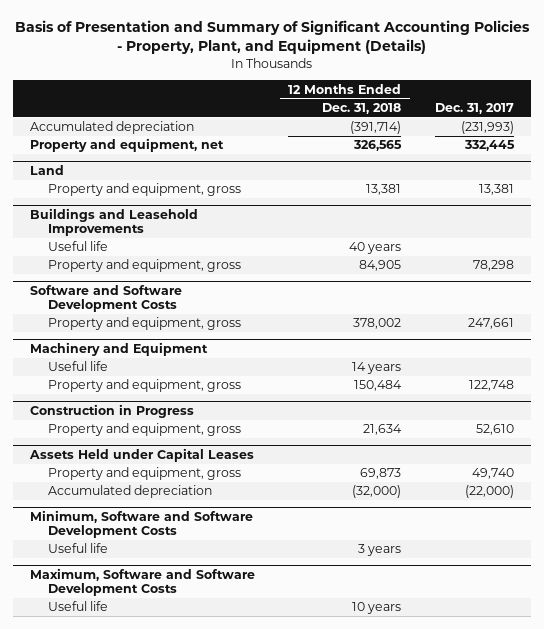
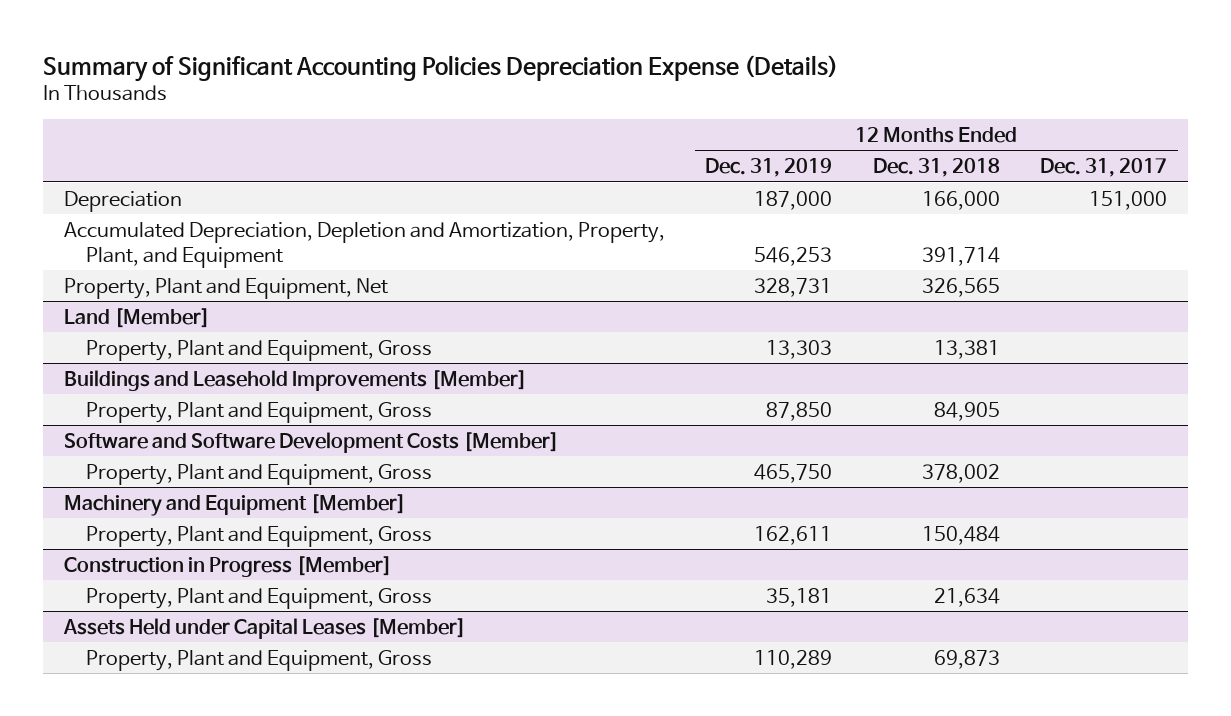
- Basis of Presentation and Summary of Significant Accounting Policies - Property, Plant, and Equipment (Details)
+ Summary of Significant Accounting Policies Depreciation Expense (Details)
- | 12 Months Ended Dec. 31, 2018 | Dec. 31, 2017
+ | 12 Months Ended Dec. 31, 2019 | 12 Months Ended Dec. 31, 2018 | 12 Months Ended Dec. 31, 2017
- Accumulated depreciation | (391,714) | (231,993)
- Property and equipment, net | 326,565 | 332,445
- Land
- Property and equipment, gross | 13,381 | 13,381
- Buildings and Leasehold Improvements
- Useful life | 40 years |
- Property and equipment, gross | 84,905 | 78,298
- Software and Software Development Costs
- Property and equipment, gross | 378,002 | 247,661
- Machinery and Equipment
- Useful life | 14 years |
- Property and equipment, gross | 150,484 | 122,748
- Construction in Progress
- Property and equipment, gross | 21,634 | 52,610
- Assets Held under Capital Leases
- Property and equipment, gross | 69,873 | 49,740
- Accumulated depreciation | (32,000) | (22,000)
- Minimum, Software and Software Development Costs
- Useful life | 3 years |
- Maximum, Software and Software Development Costs
- Useful life | 10 years |
+ Depreciation | 187,000 | 166,000 | 151,000
+ Accumulated Depreciation, Depletion and Amortization, Property, Plant, and Equipment | 546,253 | 391,714 |
+ Property, Plant and Equipment, Net | 328,731 | 326,565 |
+ Land [Member]
+ Property, Plant and Equipment, Gross | 13,303 | 13,381 |
+ Buildings and Leasehold Improvements [Member]
+ Property, Plant and Equipment, Gross | 87,850 | 84,905 |
+ Software and Software Development Costs [Member]
+ Property, Plant and Equipment, Gross | 465,750 | 378,002 |
+ Machinery and Equipment [Member]
+ Property, Plant and Equipment, Gross | 162,611 | 150,484 |
+ Construction in Progress [Member]
+ Property, Plant and Equipment, Gross | 35,181 | 21,634 |
+ Assets Held under Capital Leases [Member]
+ Property, Plant and Equipment, Gross | 110,289 | 69,873 |

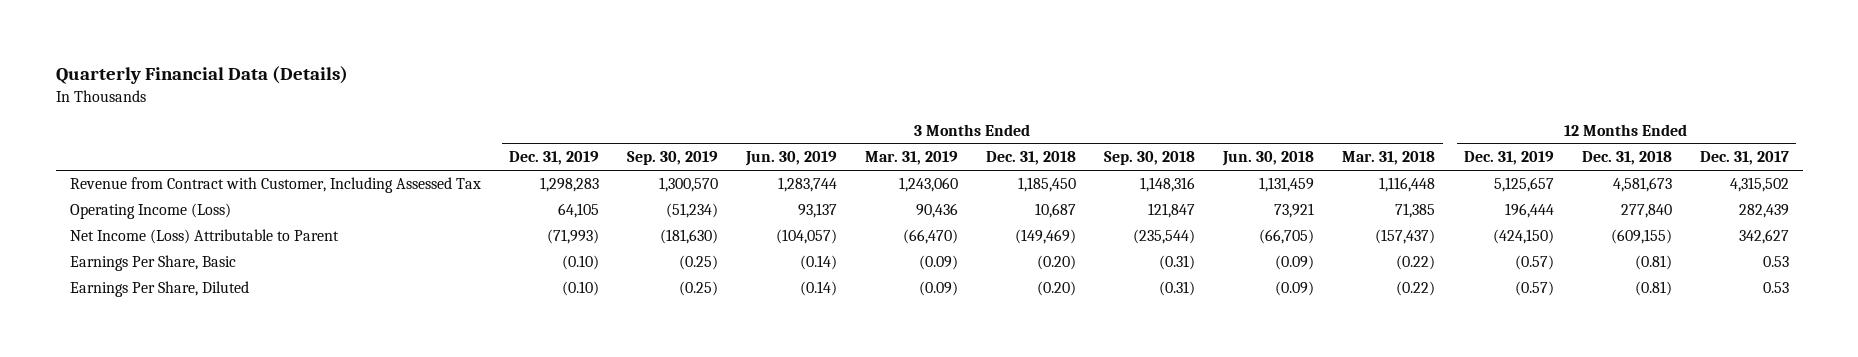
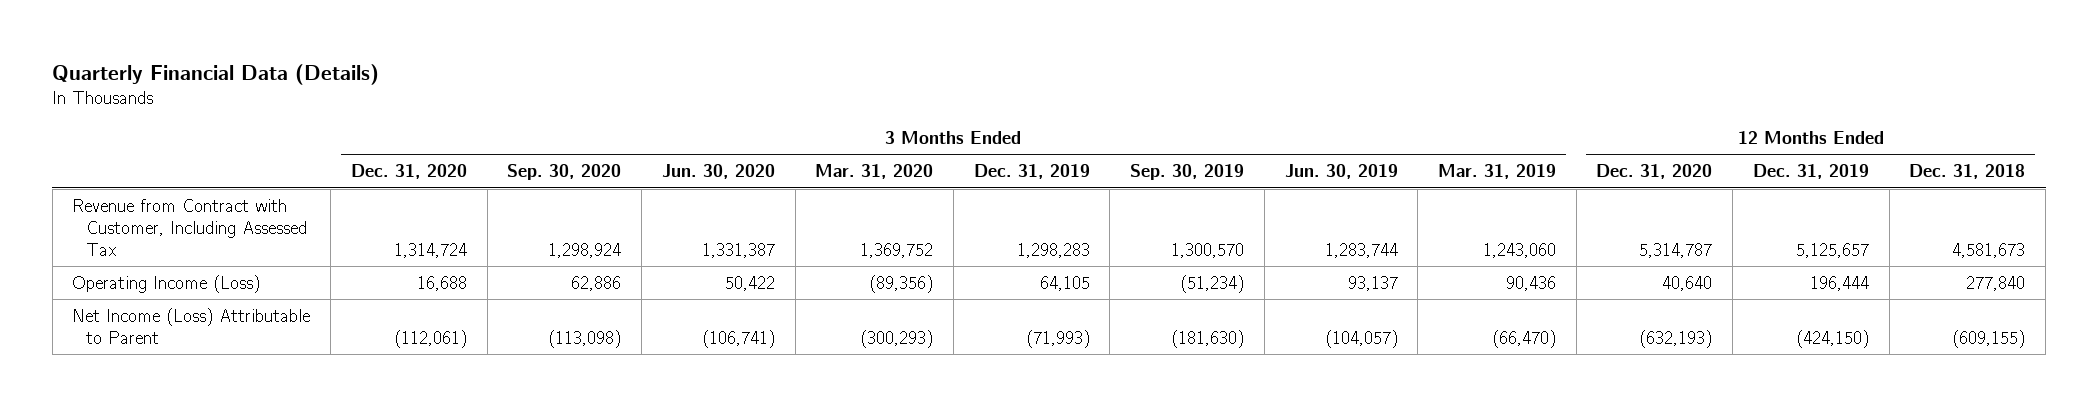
- | 3 Months Ended Dec. 31, 2019 | 3 Months Ended Sep. 30, 2019 | 3 Months Ended Jun. 30, 2019 | 3 Months Ended Mar. 31, 2019 | 3 Months Ended Dec. 31, 2018 | 3 Months Ended Sep. 30, 2018 | 3 Months Ended Jun. 30, 2018 | 3 Months Ended Mar. 31, 2018 | 12 Months Ended Dec. 31, 2019 | 12 Months Ended Dec. 31, 2018 | 12 Months Ended Dec. 31, 2017
+ | 3 Months Ended Dec. 31, 2020 | 3 Months Ended Sep. 30, 2020 | 3 Months Ended Jun. 30, 2020 | 3 Months Ended Mar. 31, 2020 | 3 Months Ended Dec. 31, 2019 | 3 Months Ended Sep. 30, 2019 | 3 Months Ended Jun. 30, 2019 | 3 Months Ended Mar. 31, 2019 | 12 Months Ended Dec. 31, 2020 | 12 Months Ended Dec. 31, 2019 | 12 Months Ended Dec. 31, 2018
- Earnings Per Share, Basic | (0.10) | (0.25) | (0.14) | (0.09) | (0.20) | (0.31) | (0.09) | (0.22) | (0.57) | (0.81) | 0.53
- Earnings Per Share, Diluted | (0.10) | (0.25) | (0.14) | (0.09) | (0.20) | (0.31) | (0.09) | (0.22) | (0.57) | (0.81) | 0.53

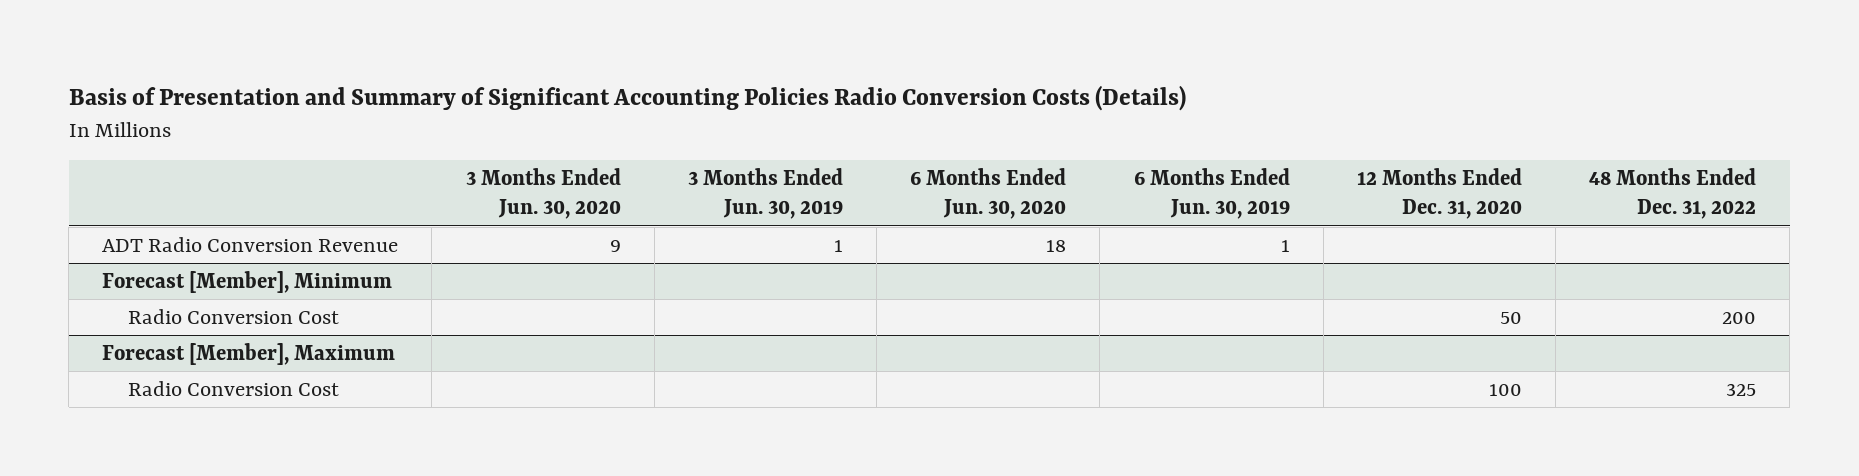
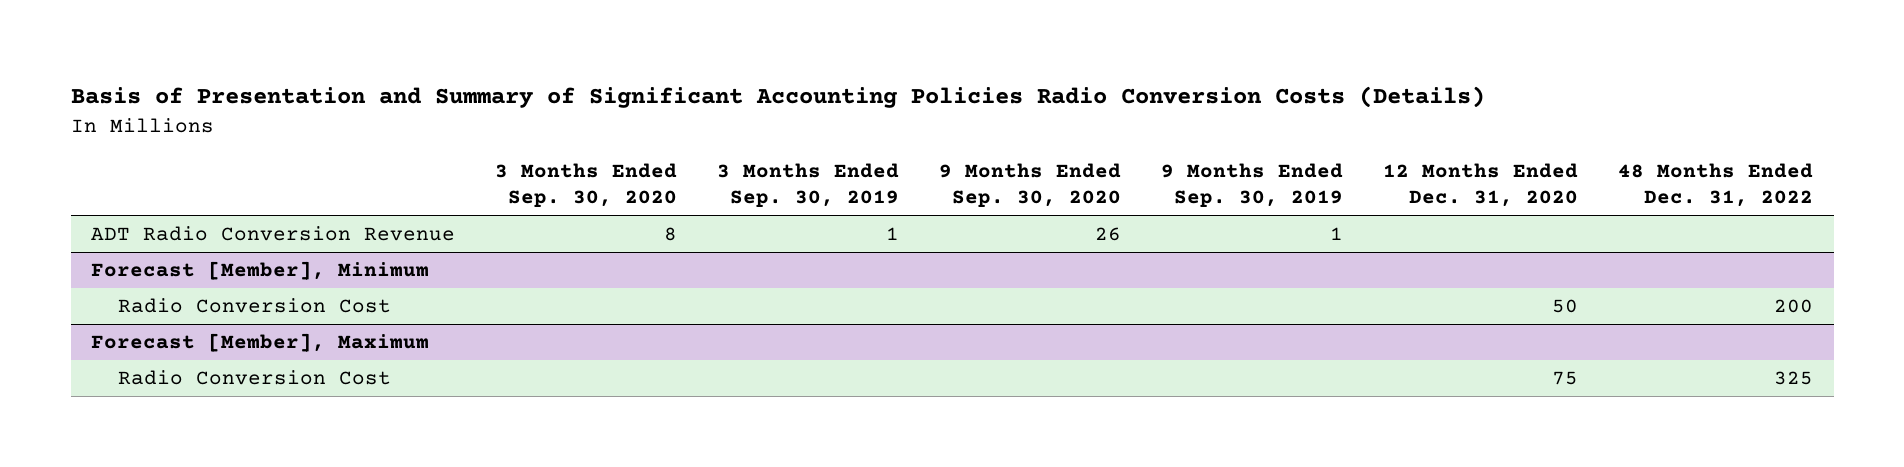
- | 3 Months Ended Jun. 30, 2020 | 3 Months Ended Jun. 30, 2019 | 6 Months Ended Jun. 30, 2020 | 6 Months Ended Jun. 30, 2019 | 12 Months Ended Dec. 31, 2020 | 48 Months Ended Dec. 31, 2022
+ | 3 Months Ended Sep. 30, 2020 | 3 Months Ended Sep. 30, 2019 | 9 Months Ended Sep. 30, 2020 | 9 Months Ended Sep. 30, 2019 | 12 Months Ended Dec. 31, 2020 | 48 Months Ended Dec. 31, 2022
@ Forecast [Member], Maximum
- Radio Conversion Cost | | | | | 100 | 325
+ Radio Conversion Cost | | | | | 75 | 325

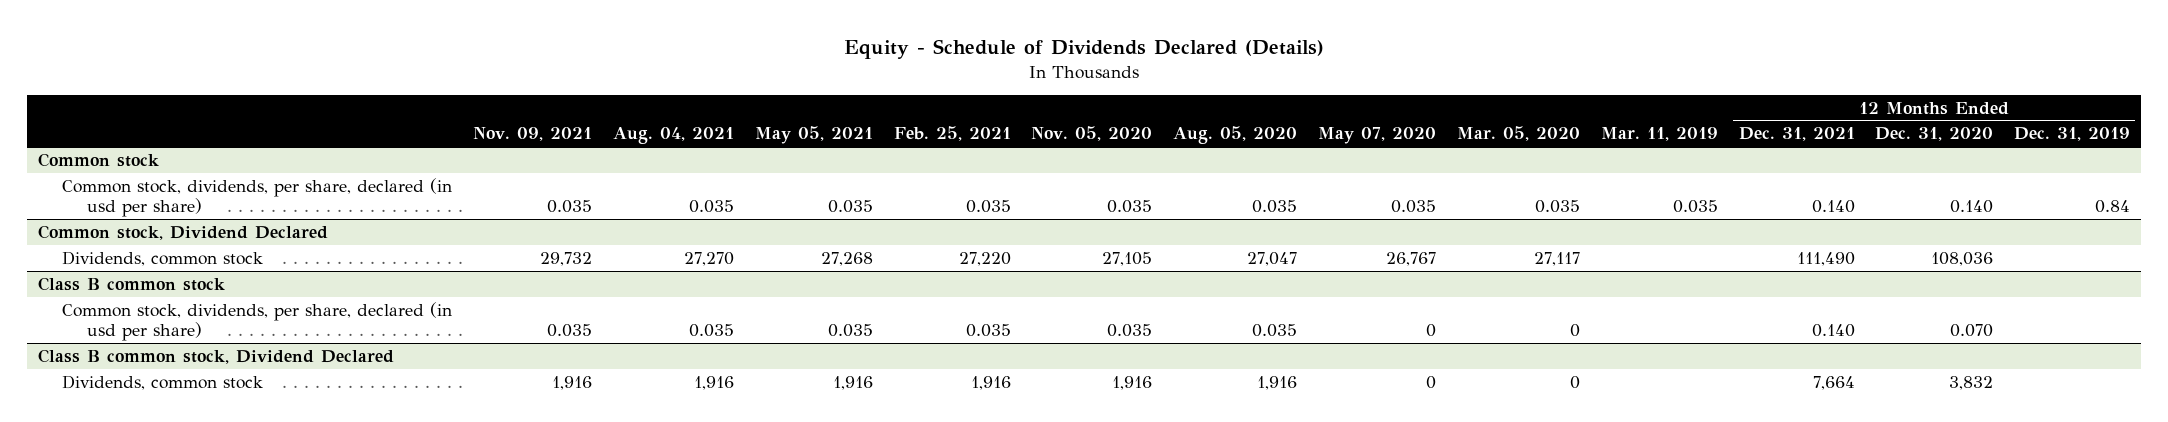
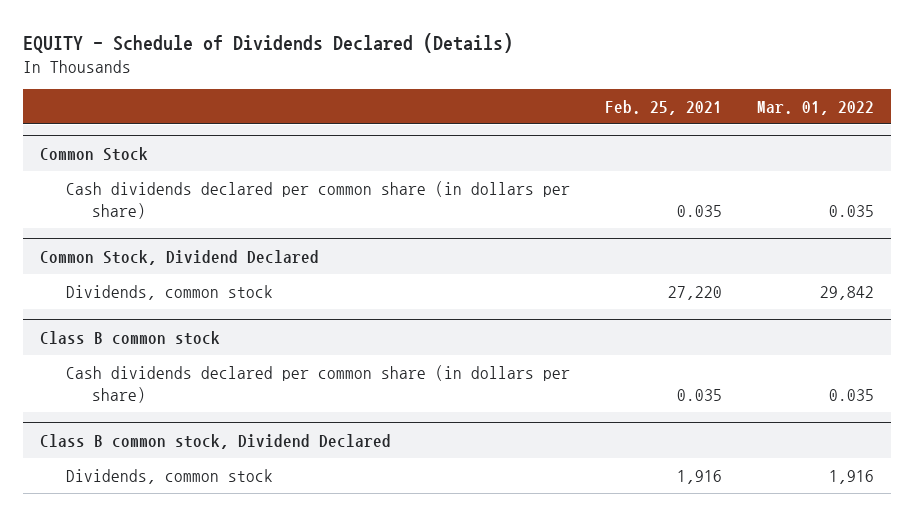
- Equity - Schedule of Dividends Declared (Details)
+ EQUITY - Schedule of Dividends Declared (Details)
- | Nov. 09, 2021 | Aug. 04, 2021 | May 05, 2021 | Feb. 25, 2021 | Nov. 05, 2020 | Aug. 05, 2020 | May 07, 2020 | Mar. 05, 2020 | Mar. 11, 2019 | 12 Months Ended Dec. 31, 2021 | 12 Months Ended Dec. 31, 2020 | 12 Months Ended Dec. 31, 2019
+ | Feb. 25, 2021 | Mar. 01, 2022
- Common stock
- Common stock, dividends, per share, declared (in usd per share) | 0.035 | 0.035 | 0.035 | 0.035 | 0.035 | 0.035 | 0.035 | 0.035 | 0.035 | 0.140 | 0.140 | 0.84
- Common stock, Dividend Declared
+ Common Stock
+ Cash dividends declared per common share (in dollars per share) | 0.035 | 0.035
+ Common Stock, Dividend Declared
@ Class B common stock
- Common stock, dividends, per share, declared (in usd per share) | 0.035 | 0.035 | 0.035 | 0.035 | 0.035 | 0.035 | 0 | 0 | | 0.140 | 0.070 |
+ Cash dividends declared per common share (in dollars per share) | 0.035 | 0.035

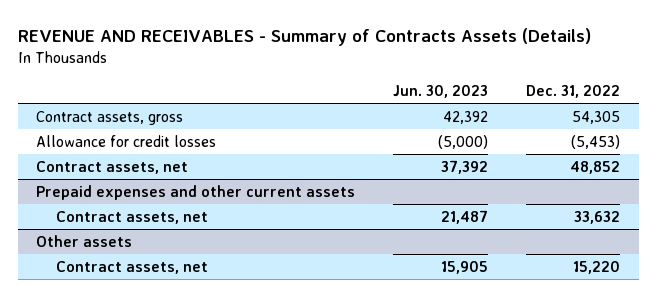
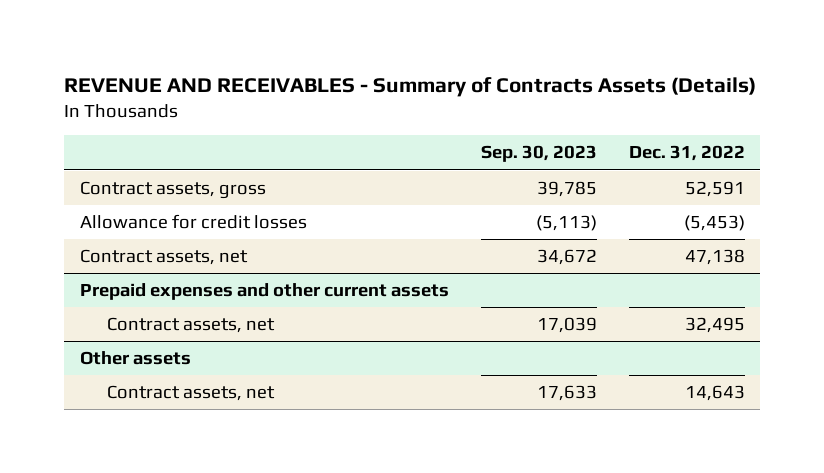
- | Jun. 30, 2023 | Dec. 31, 2022
+ | Sep. 30, 2023 | Dec. 31, 2022
- Contract assets, gross | 42,392 | 54,305
+ Contract assets, gross | 39,785 | 52,591
- Contract assets, net | 37,392 | 48,852
+ Contract assets, net | 34,672 | 47,138
@ Prepaid expenses and other current assets
- Contract assets, net | 21,487 | 33,632
+ Contract assets, net | 17,039 | 32,495
@ Other assets
- Contract assets, net | 15,905 | 15,220
+ Contract assets, net | 17,633 | 14,643

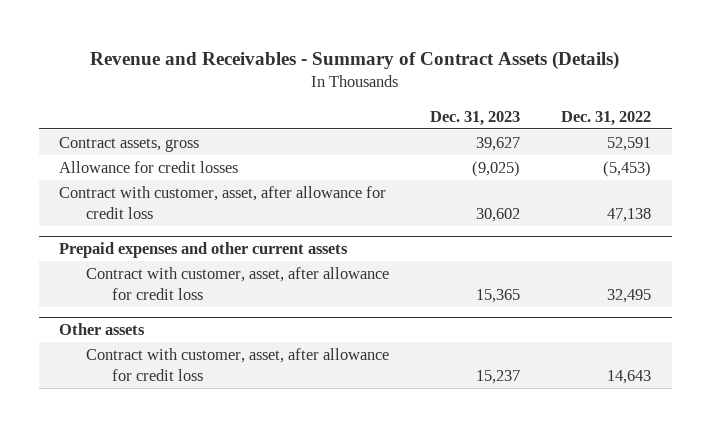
- REVENUE AND RECEIVABLES - Summary of Contracts Assets (Details)
+ Revenue and Receivables - Summary of Contract Assets (Details)
- | Sep. 30, 2023 | Dec. 31, 2022
+ | Dec. 31, 2023 | Dec. 31, 2022
- Contract assets, net | 34,672 | 47,138
+ Contract with customer, asset, after allowance for credit loss | 30,602 | 47,138
@ Prepaid expenses and other current assets
- Contract assets, net | 17,039 | 32,495
+ Contract with customer, asset, after allowance for credit loss | 15,365 | 32,495
@ Other assets
- Contract assets, net | 17,633 | 14,643
+ Contract with customer, asset, after allowance for credit loss | 15,237 | 14,643

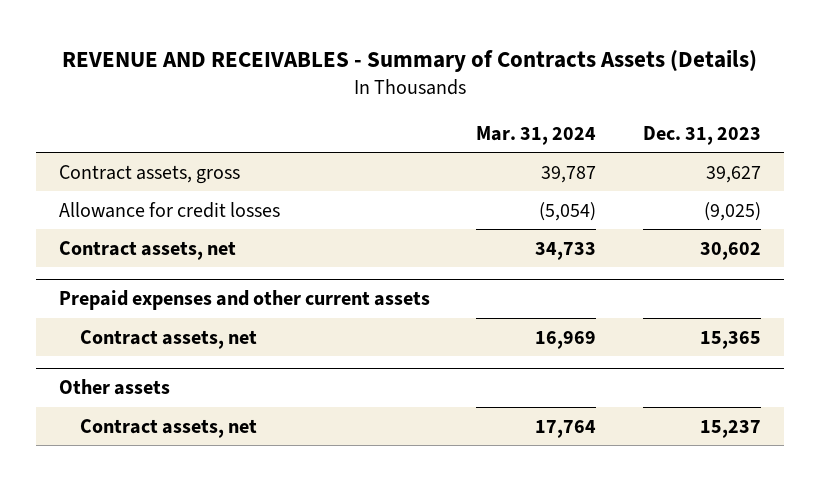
- Revenue and Receivables - Summary of Contract Assets (Details)
+ REVENUE AND RECEIVABLES - Summary of Contracts Assets (Details)
- | Dec. 31, 2023 | Dec. 31, 2022
+ | Mar. 31, 2024 | Dec. 31, 2023
- Contract with customer, asset, after allowance for credit loss | 30,602 | 47,138
+ Contract assets, net | 34,733 | 30,602
@ Prepaid expenses and other current assets
- Contract with customer, asset, after allowance for credit loss | 15,365 | 32,495
+ Contract assets, net | 16,969 | 15,365
@ Other assets
- Contract with customer, asset, after allowance for credit loss | 15,237 | 14,643
+ Contract assets, net | 17,764 | 15,237

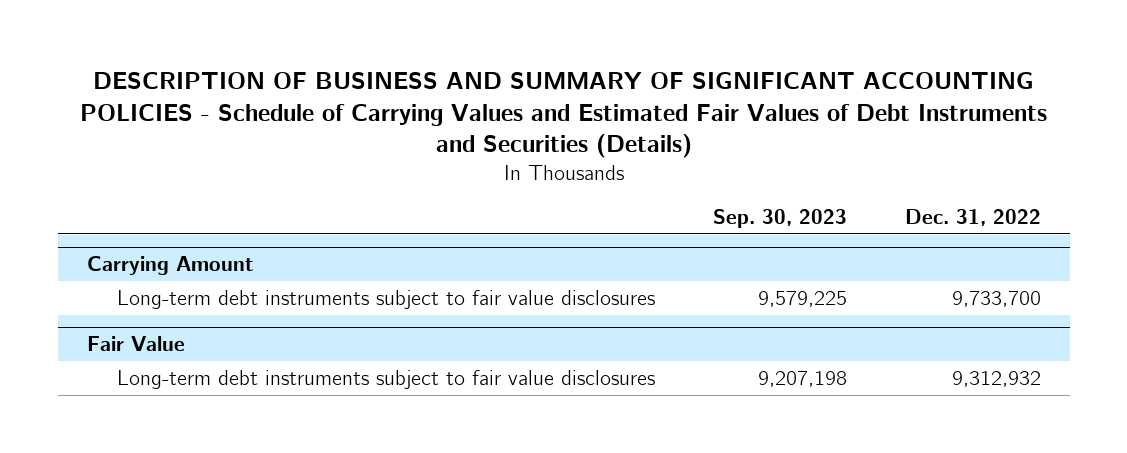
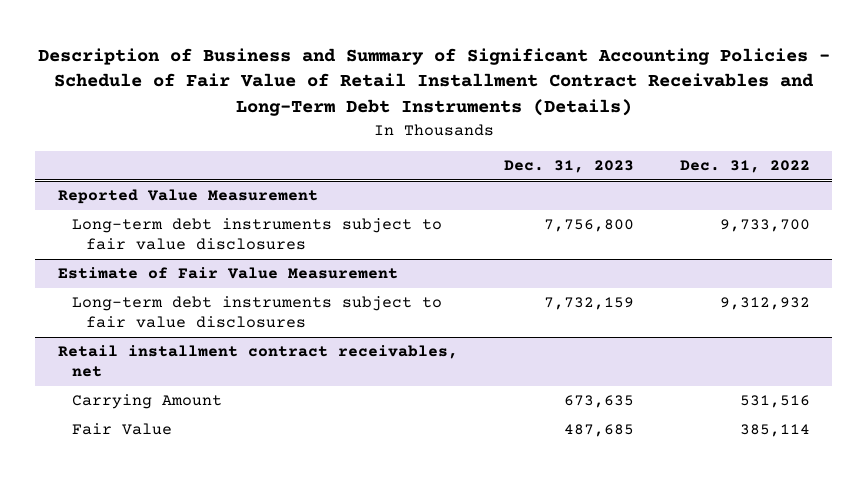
- DESCRIPTION OF BUSINESS AND SUMMARY OF SIGNIFICANT ACCOUNTING POLICIES - Schedule of Carrying Values and Estimated Fair Values of Debt Instruments and Securities (Details)
+ Description of Business and Summary of Significant Accounting Policies - Schedule of Fair Value of Retail Installment Contract Receivables and Long-Term Debt Instruments (Details)
- | Sep. 30, 2023 | Dec. 31, 2022
+ | Dec. 31, 2023 | Dec. 31, 2022
- Carrying Amount
+ Reported Value Measurement
- Fair Value
+ Estimate of Fair Value Measurement
+ Retail installment contract receivables, net
+ Carrying Amount | 673,635 | 531,516
+ Fair Value | 487,685 | 385,114

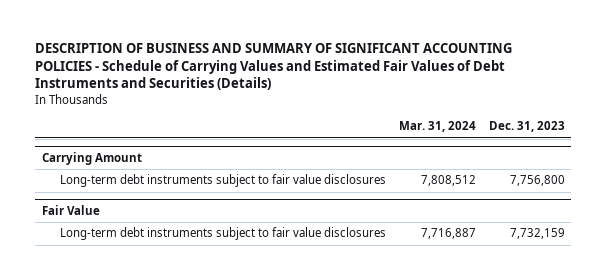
- Description of Business and Summary of Significant Accounting Policies - Schedule of Fair Value of Retail Installment Contract Receivables and Long-Term Debt Instruments (Details)
+ DESCRIPTION OF BUSINESS AND SUMMARY OF SIGNIFICANT ACCOUNTING POLICIES - Schedule of Carrying Values and Estimated Fair Values of Debt Instruments and Securities (Details)
- | Dec. 31, 2023 | Dec. 31, 2022
+ | Mar. 31, 2024 | Dec. 31, 2023
- Reported Value Measurement
+ Carrying Amount
- Estimate of Fair Value Measurement
+ Fair Value
- Retail installment contract receivables, net
- Carrying Amount | 673,635 | 531,516
- Fair Value | 487,685 | 385,114

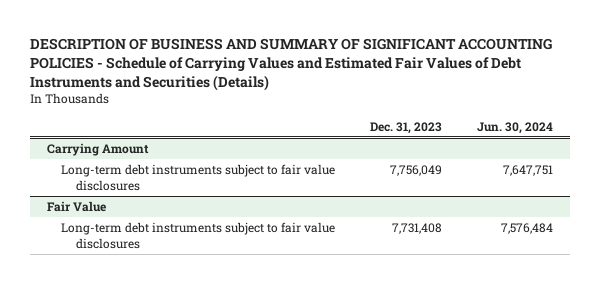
- | Mar. 31, 2024 | Dec. 31, 2023
+ | Dec. 31, 2023 | Jun. 30, 2024
@ Carrying Amount
- Long-term debt instruments subject to fair value disclosures | 7,808,512 | 7,756,800
+ Long-term debt instruments subject to fair value disclosures | 7,756,049 | 7,647,751
@ Fair Value
- Long-term debt instruments subject to fair value disclosures | 7,716,887 | 7,732,159
+ Long-term debt instruments subject to fair value disclosures | 7,731,408 | 7,576,484

